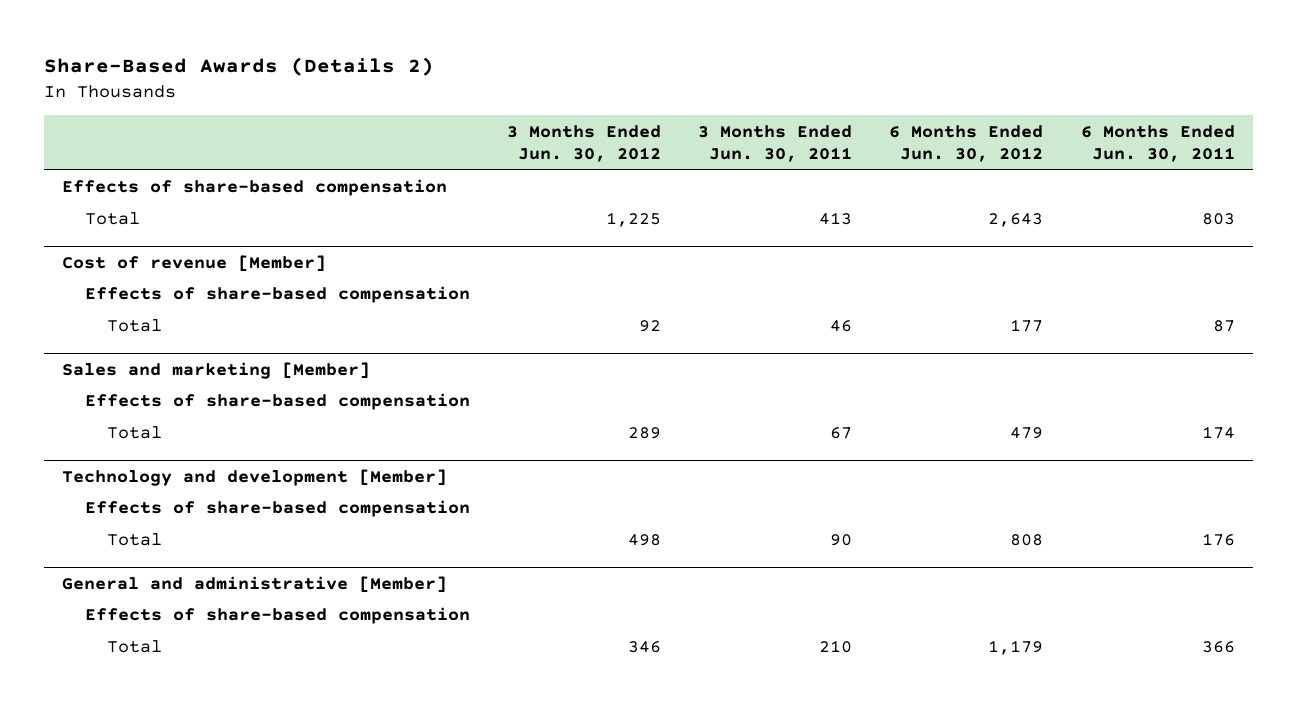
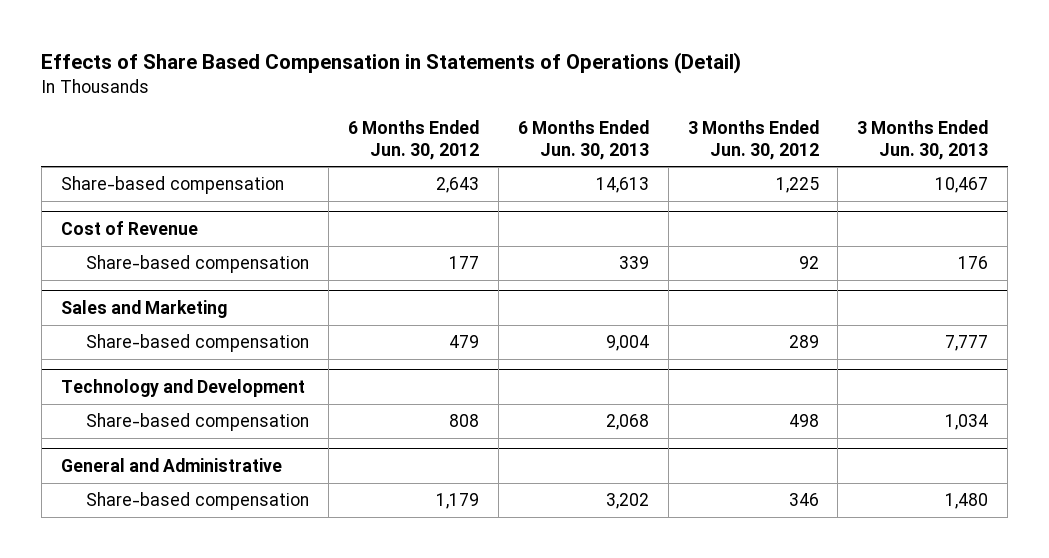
- Share-Based Awards (Details 2)
+ Effects of Share Based Compensation in Statements of Operations (Detail)
- | 3 Months Ended Jun. 30, 2012 | 3 Months Ended Jun. 30, 2011 | 6 Months Ended Jun. 30, 2012 | 6 Months Ended Jun. 30, 2011
+ | 6 Months Ended Jun. 30, 2012 | 6 Months Ended Jun. 30, 2013 | 3 Months Ended Jun. 30, 2012 | 3 Months Ended Jun. 30, 2013
- Effects of share-based compensation
- Total | 1,225 | 413 | 2,643 | 803
- Cost of revenue [Member]
- Effects of share-based compensation
- Total | 92 | 46 | 177 | 87
- Sales and marketing [Member]
- Effects of share-based compensation
- Total | 289 | 67 | 479 | 174
- Technology and development [Member]
- Effects of share-based compensation
- Total | 498 | 90 | 808 | 176
- General and administrative [Member]
- Effects of share-based compensation
- Total | 346 | 210 | 1,179 | 366
+ Share-based compensation | 2,643 | 14,613 | 1,225 | 10,467
+ Cost of Revenue
+ Share-based compensation | 177 | 339 | 92 | 176
+ Sales and Marketing
+ Share-based compensation | 479 | 9,004 | 289 | 7,777
+ Technology and Development
+ Share-based compensation | 808 | 2,068 | 498 | 1,034
+ General and Administrative
+ Share-based compensation | 1,179 | 3,202 | 346 | 1,480

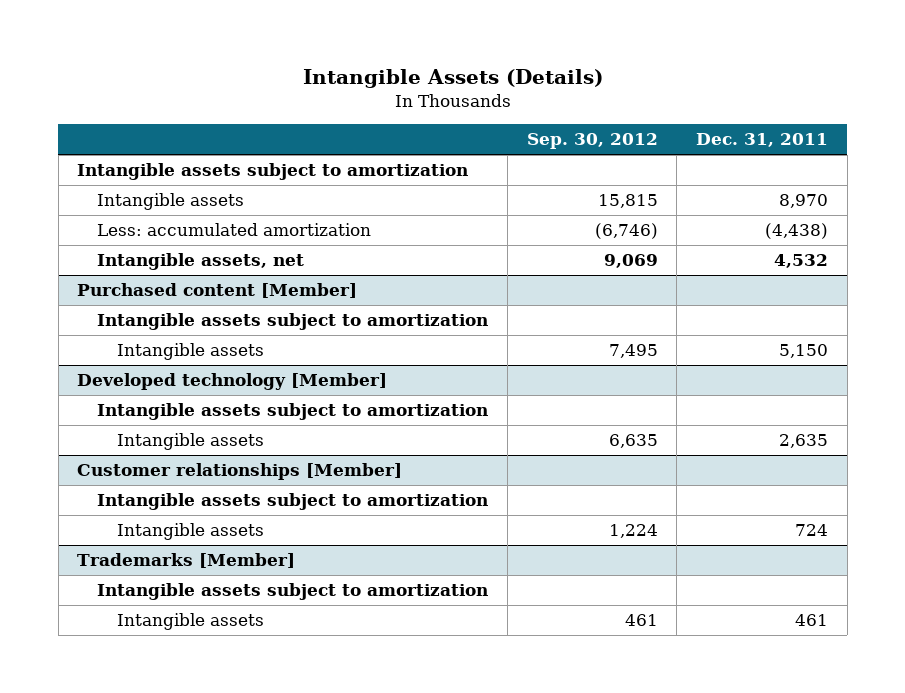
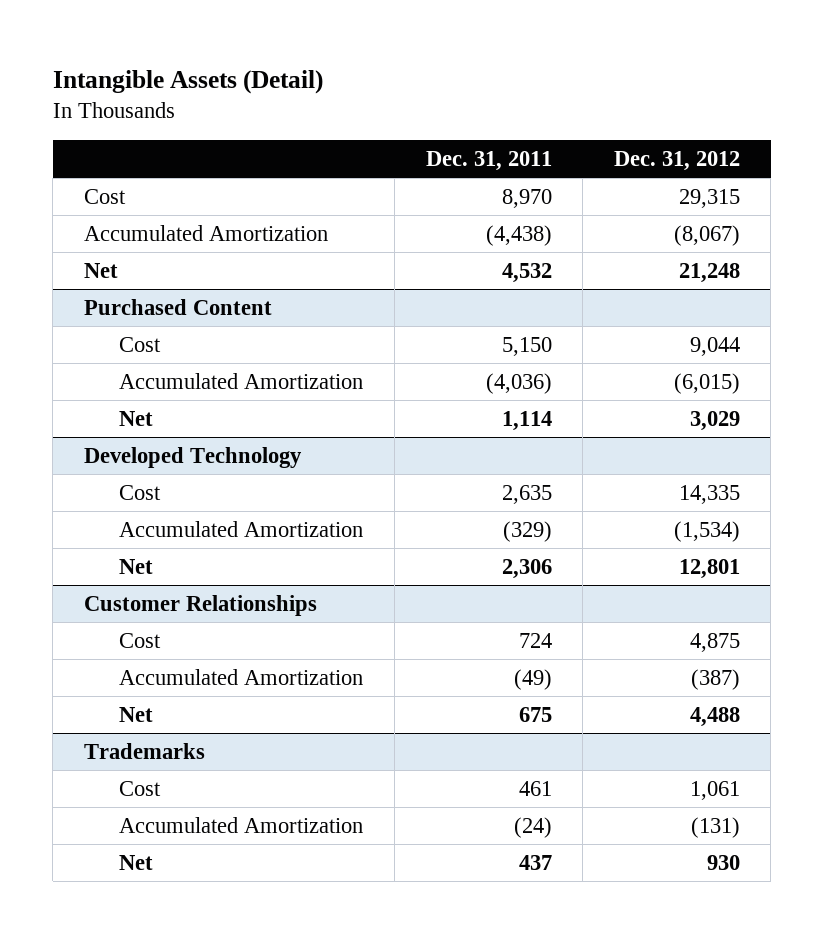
- Intangible Assets (Details)
+ Intangible Assets (Detail)
- | Sep. 30, 2012 | Dec. 31, 2011
+ | Dec. 31, 2011 | Dec. 31, 2012
- Intangible assets subject to amortization
- Intangible assets | 15,815 | 8,970
- Less: accumulated amortization | (6,746) | (4,438)
- Intangible assets, net | 9,069 | 4,532
- Purchased content [Member]
- Intangible assets subject to amortization
- Intangible assets | 7,495 | 5,150
- Developed technology [Member]
- Intangible assets subject to amortization
- Intangible assets | 6,635 | 2,635
- Customer relationships [Member]
- Intangible assets subject to amortization
- Intangible assets | 1,224 | 724
- Trademarks [Member]
- Intangible assets subject to amortization
- Intangible assets | 461 | 461
+ Cost | 8,970 | 29,315
+ Accumulated Amortization | (4,438) | (8,067)
+ Net | 4,532 | 21,248
+ Purchased Content
+ Cost | 5,150 | 9,044
+ Accumulated Amortization | (4,036) | (6,015)
+ Net | 1,114 | 3,029
+ Developed Technology
+ Cost | 2,635 | 14,335
+ Accumulated Amortization | (329) | (1,534)
+ Net | 2,306 | 12,801
+ Customer Relationships
+ Cost | 724 | 4,875
+ Accumulated Amortization | (49) | (387)
+ Net | 675 | 4,488
+ Trademarks
+ Cost | 461 | 1,061
+ Accumulated Amortization | (24) | (131)
+ Net | 437 | 930

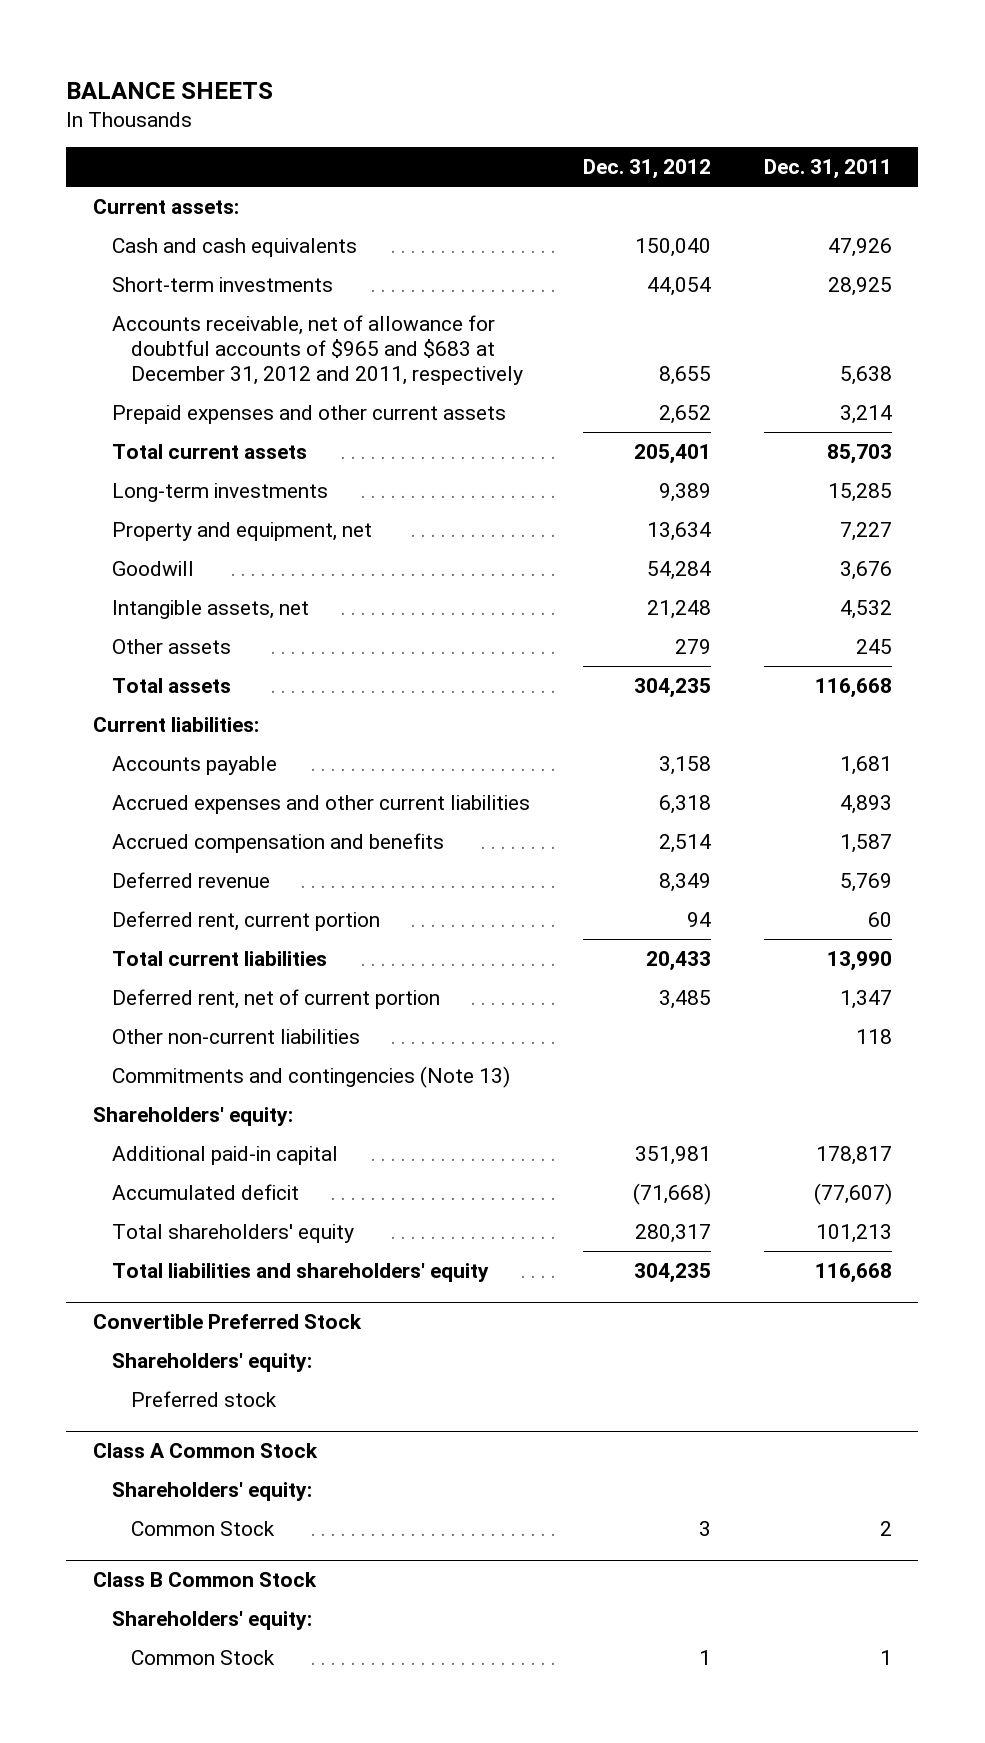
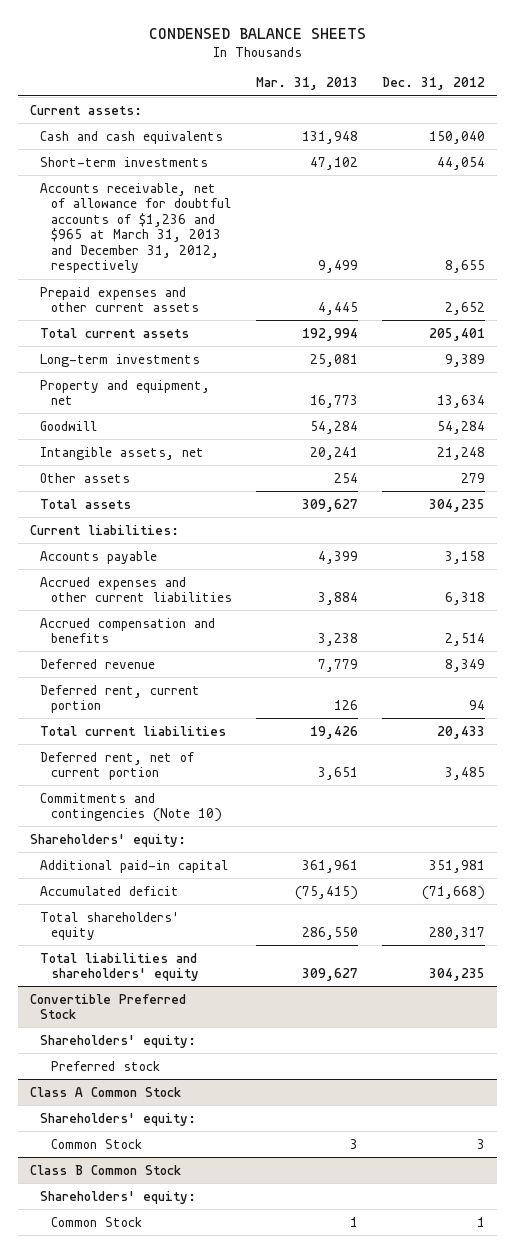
- BALANCE SHEETS
+ CONDENSED BALANCE SHEETS
- | Dec. 31, 2012 | Dec. 31, 2011
+ | Mar. 31, 2013 | Dec. 31, 2012
- Accounts receivable, net of allowance for doubtful accounts of $965 and $683 at December 31, 2012 and 2011, respectively | 8,655 | 5,638
+ Accounts receivable, net of allowance for doubtful accounts of $1,236 and $965 at March 31, 2013 and December 31, 2012, respectively | 9,499 | 8,655
- Other non-current liabilities | | 118
- Commitments and contingencies (Note 13)
+ Commitments and contingencies (Note 10)

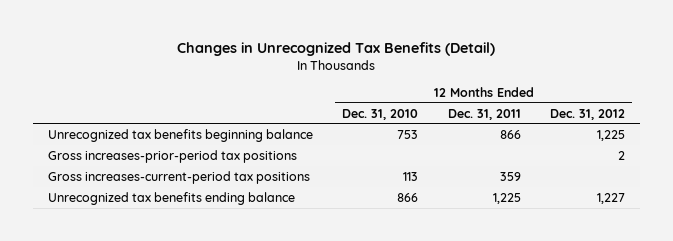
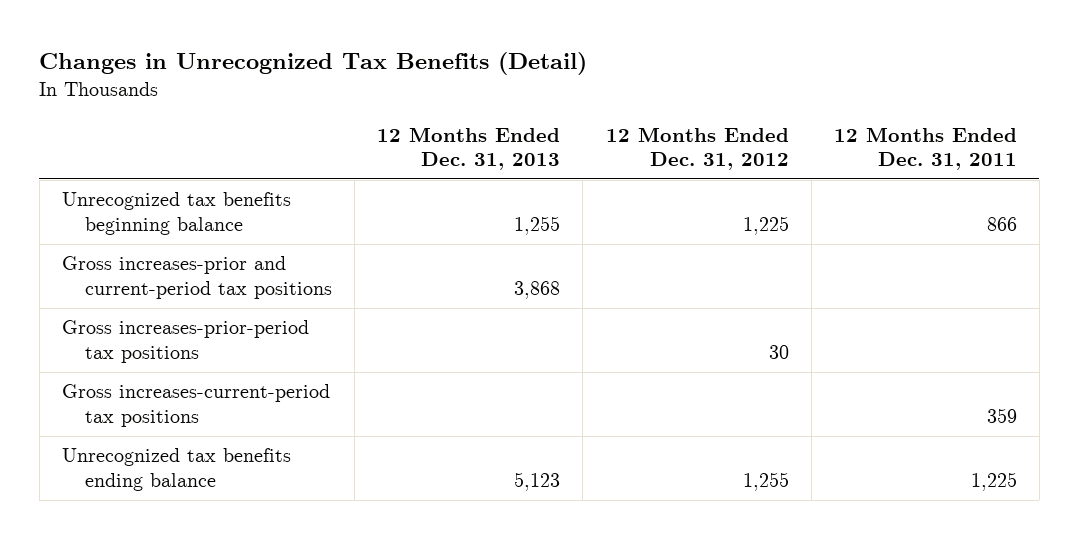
- | 12 Months Ended Dec. 31, 2010 | 12 Months Ended Dec. 31, 2011 | 12 Months Ended Dec. 31, 2012
+ | 12 Months Ended Dec. 31, 2013 | 12 Months Ended Dec. 31, 2012 | 12 Months Ended Dec. 31, 2011
- Gross increases-prior-period tax positions | | | 2
+ Gross increases-prior and current-period tax positions | 3,868 | |
+ Gross increases-prior-period tax positions | | 30 |
- Unrecognized tax benefits ending balance | 866 | 1,225 | 1,227
+ Unrecognized tax benefits ending balance | 5,123 | 1,255 | 1,225

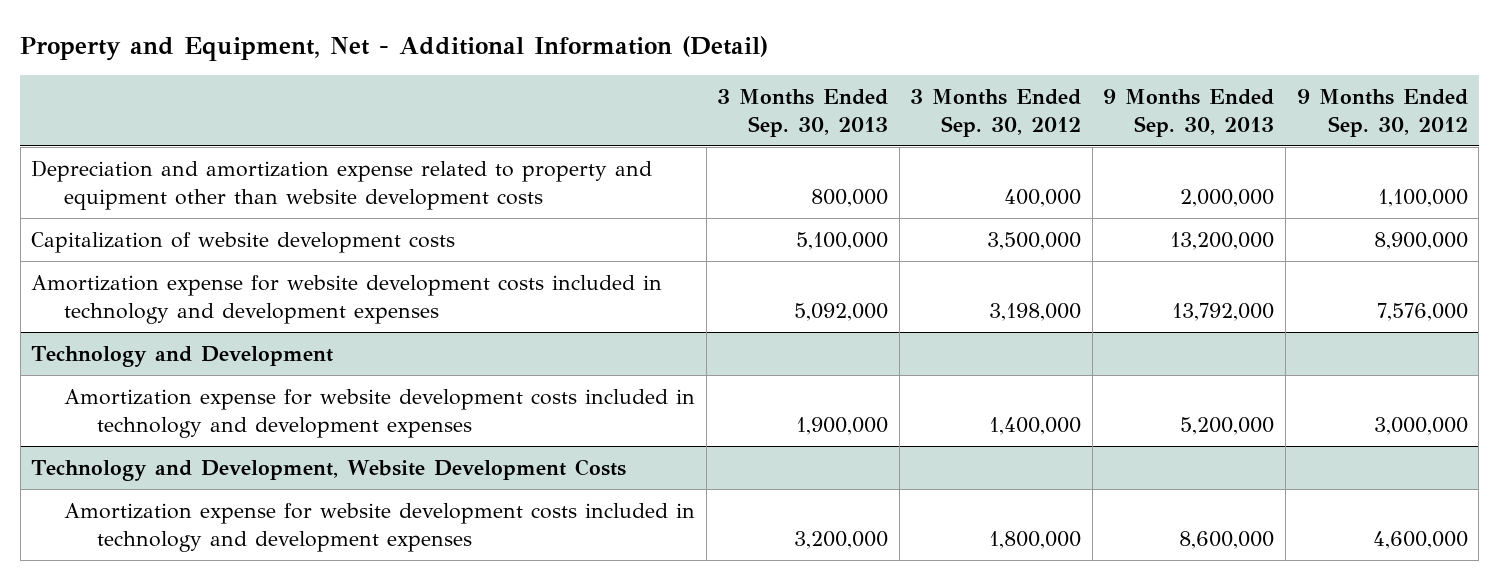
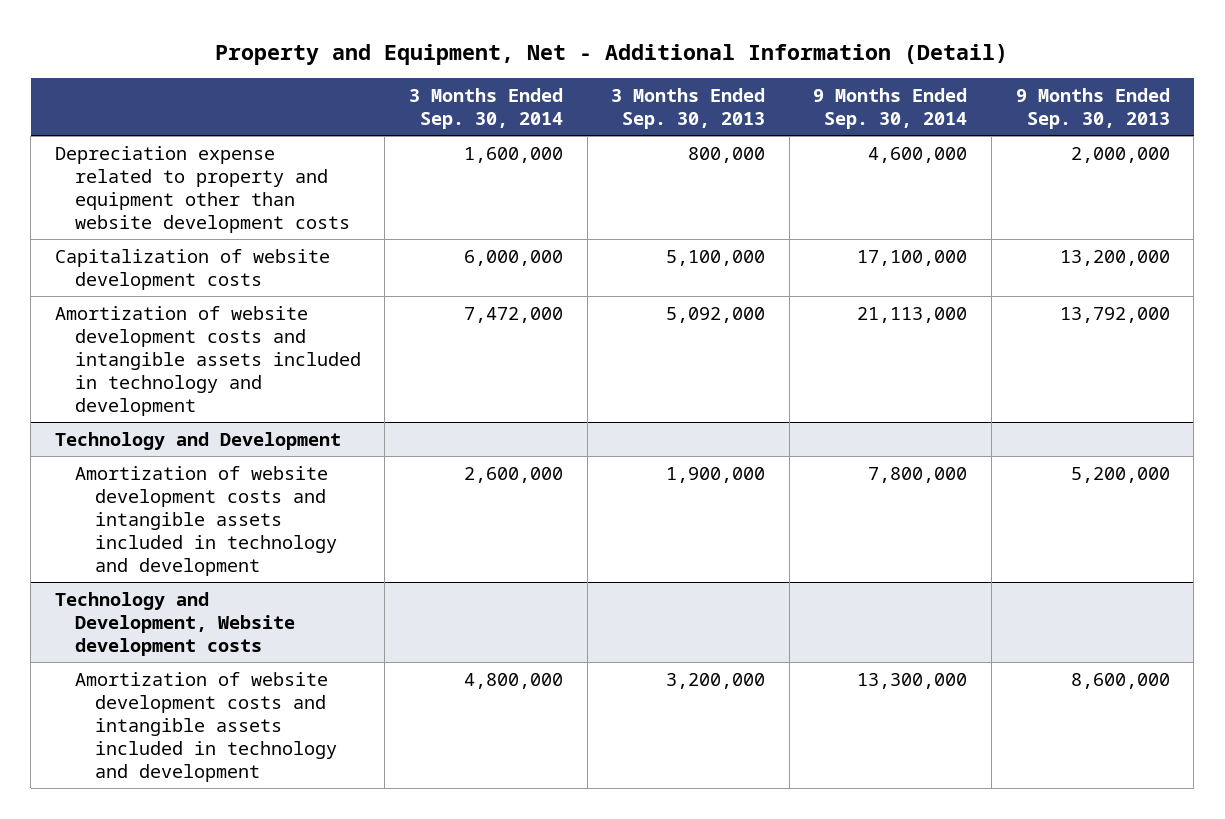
- | 3 Months Ended Sep. 30, 2013 | 3 Months Ended Sep. 30, 2012 | 9 Months Ended Sep. 30, 2013 | 9 Months Ended Sep. 30, 2012
+ | 3 Months Ended Sep. 30, 2014 | 3 Months Ended Sep. 30, 2013 | 9 Months Ended Sep. 30, 2014 | 9 Months Ended Sep. 30, 2013
- Depreciation and amortization expense related to property and equipment other than website development costs | 800,000 | 400,000 | 2,000,000 | 1,100,000
+ Depreciation expense related to property and equipment other than website development costs | 1,600,000 | 800,000 | 4,600,000 | 2,000,000
- Amortization expense for website development costs included in technology and development expenses | 5,092,000 | 3,198,000 | 13,792,000 | 7,576,000
+ Amortization of website development costs and intangible assets included in technology and development | 7,472,000 | 5,092,000 | 21,113,000 | 13,792,000
@ Technology and Development
- Amortization expense for website development costs included in technology and development expenses | 1,900,000 | 1,400,000 | 5,200,000 | 3,000,000
- Technology and Development, Website Development Costs
- Amortization expense for website development costs included in technology and development expenses | 3,200,000 | 1,800,000 | 8,600,000 | 4,600,000
@ Technology and Development
+ Amortization of website development costs and intangible assets included in technology and development | 2,600,000 | 1,900,000 | 7,800,000 | 5,200,000
+ Technology and Development, Website development costs
+ Amortization of website development costs and intangible assets included in technology and development | 4,800,000 | 3,200,000 | 13,300,000 | 8,600,000

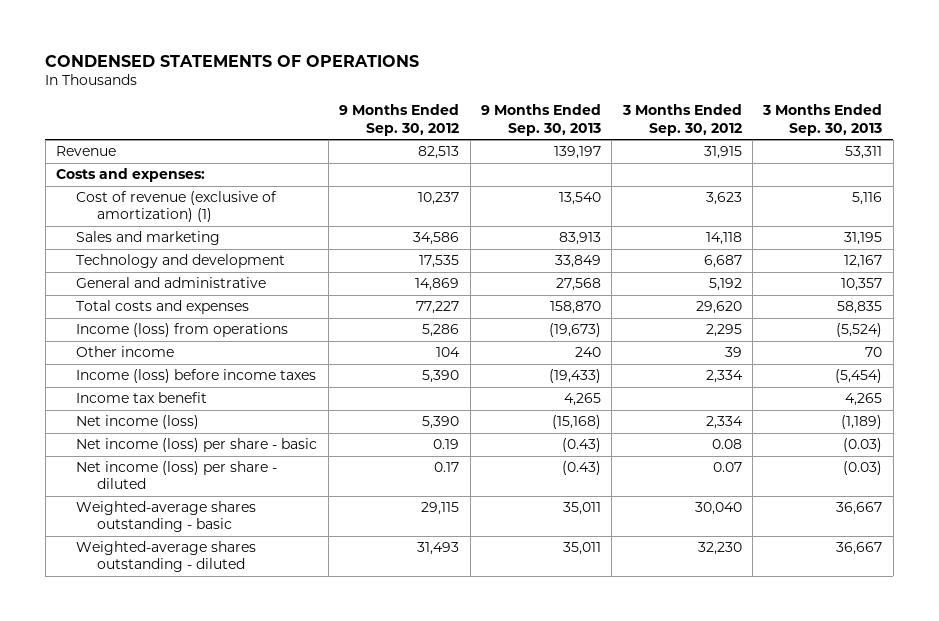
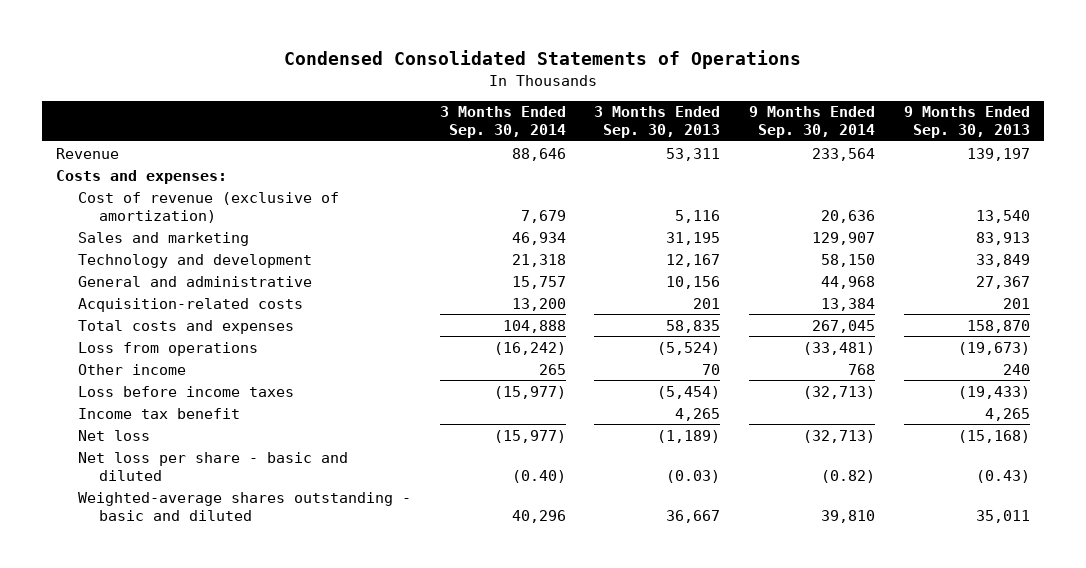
- CONDENSED STATEMENTS OF OPERATIONS
+ Condensed Consolidated Statements of Operations
- | 9 Months Ended Sep. 30, 2012 | 9 Months Ended Sep. 30, 2013 | 3 Months Ended Sep. 30, 2012 | 3 Months Ended Sep. 30, 2013
+ | 3 Months Ended Sep. 30, 2014 | 3 Months Ended Sep. 30, 2013 | 9 Months Ended Sep. 30, 2014 | 9 Months Ended Sep. 30, 2013
- Cost of revenue (exclusive of amortization) (1) | 10,237 | 13,540 | 3,623 | 5,116
+ Cost of revenue (exclusive of amortization) | 7,679 | 5,116 | 20,636 | 13,540
- General and administrative | 14,869 | 27,568 | 5,192 | 10,357
+ General and administrative | 15,757 | 10,156 | 44,968 | 27,367
+ Acquisition-related costs | 13,200 | 201 | 13,384 | 201
- Income (loss) from operations | 5,286 | (19,673) | 2,295 | (5,524)
+ Loss from operations | (16,242) | (5,524) | (33,481) | (19,673)
- Income (loss) before income taxes | 5,390 | (19,433) | 2,334 | (5,454)
+ Loss before income taxes | (15,977) | (5,454) | (32,713) | (19,433)
- Net income (loss) | 5,390 | (15,168) | 2,334 | (1,189)
- Net income (loss) per share - basic | 0.19 | (0.43) | 0.08 | (0.03)
- Net income (loss) per share - diluted | 0.17 | (0.43) | 0.07 | (0.03)
- Weighted-average shares outstanding - basic | 29,115 | 35,011 | 30,040 | 36,667
- Weighted-average shares outstanding - diluted | 31,493 | 35,011 | 32,230 | 36,667
+ Net loss | (15,977) | (1,189) | (32,713) | (15,168)
+ Net loss per share - basic and diluted | (0.40) | (0.03) | (0.82) | (0.43)
+ Weighted-average shares outstanding - basic and diluted | 40,296 | 36,667 | 39,810 | 35,011

